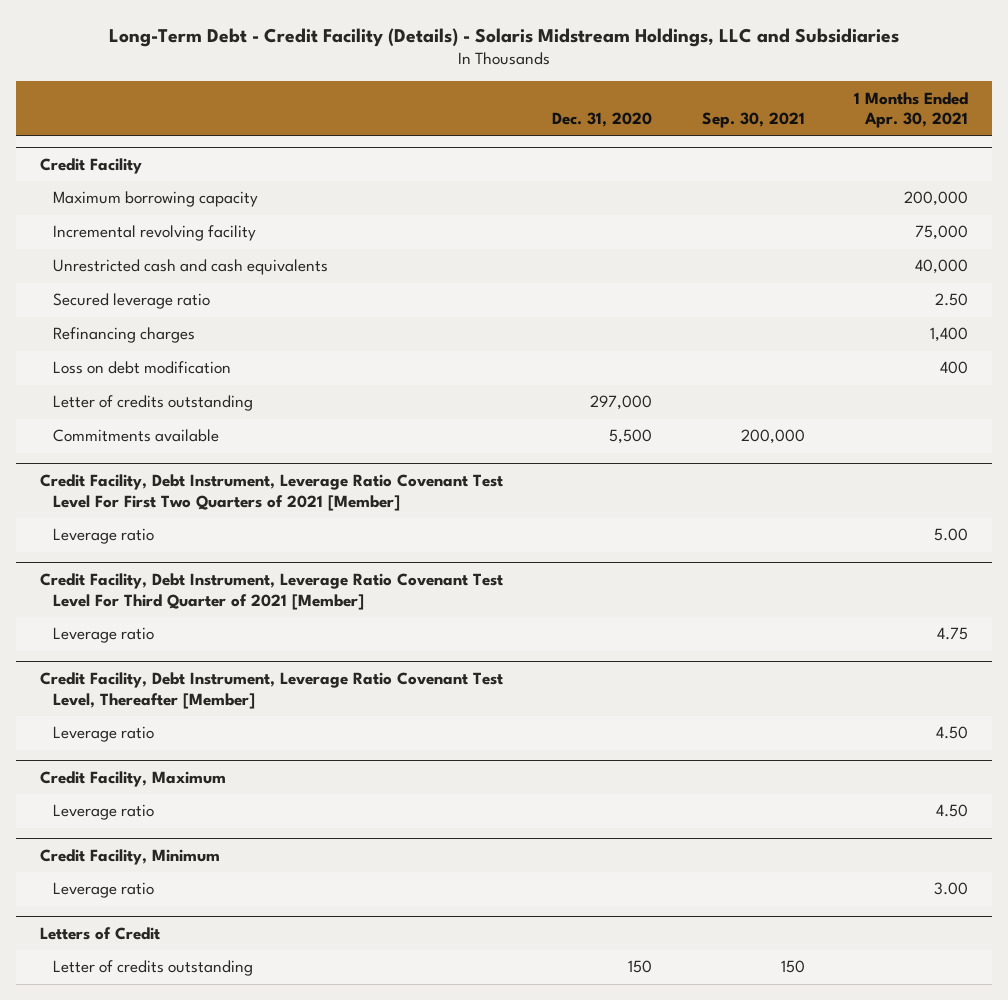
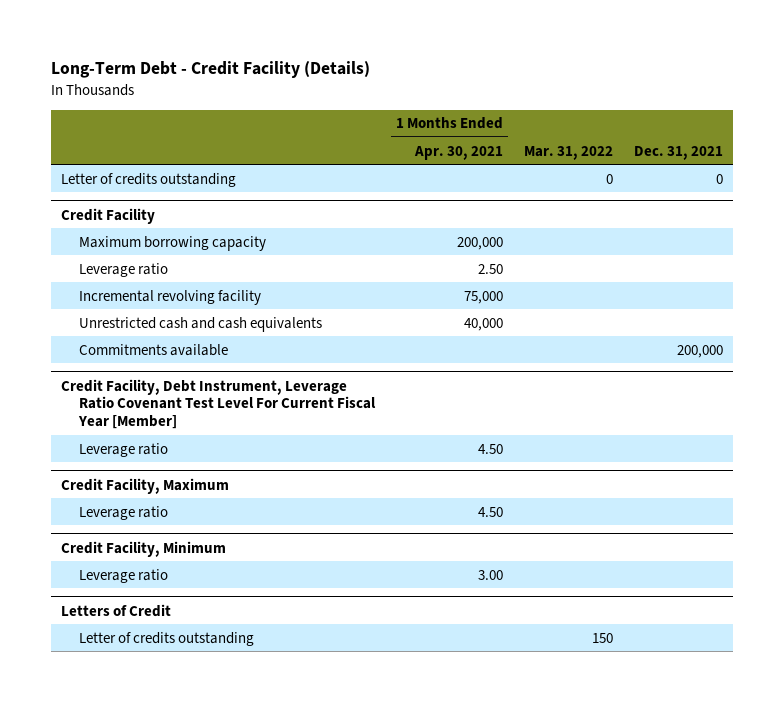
- Long-Term Debt - Credit Facility (Details) - Solaris Midstream Holdings, LLC and Subsidiaries
+ Long-Term Debt - Credit Facility (Details)
- | Dec. 31, 2020 | Sep. 30, 2021 | 1 Months Ended Apr. 30, 2021
+ | 1 Months Ended Apr. 30, 2021 | Mar. 31, 2022 | Dec. 31, 2021
+ Letter of credits outstanding | | 0 | 0
@ Credit Facility
+ Leverage ratio | 2.50 | |
- Secured leverage ratio | | | 2.50
- Refinancing charges | | | 1,400
- Loss on debt modification | | | 400
- Letter of credits outstanding | 297,000 | |
- Credit Facility, Debt Instrument, Leverage Ratio Covenant Test Level For First Two Quarters of 2021 [Member]
- Leverage ratio | | | 5.00
- Credit Facility, Debt Instrument, Leverage Ratio Covenant Test Level For Third Quarter of 2021 [Member]
- Leverage ratio | | | 4.75
- Credit Facility, Debt Instrument, Leverage Ratio Covenant Test Level, Thereafter [Member]
+ Credit Facility, Debt Instrument, Leverage Ratio Covenant Test Level For Current Fiscal Year [Member]

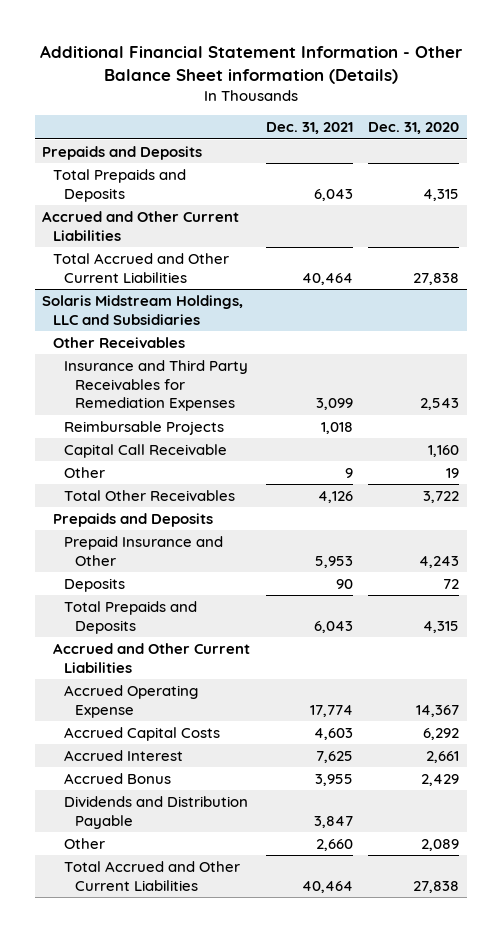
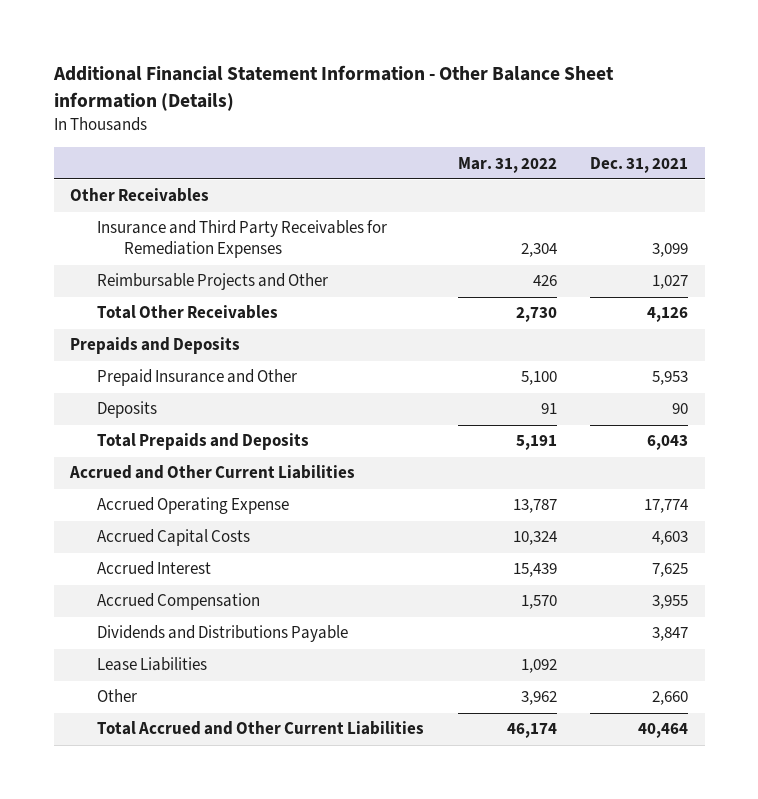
- | Dec. 31, 2021 | Dec. 31, 2020
+ | Mar. 31, 2022 | Dec. 31, 2021
- Prepaids and Deposits
- Total Prepaids and Deposits | 6,043 | 4,315
- Accrued and Other Current Liabilities
- Total Accrued and Other Current Liabilities | 40,464 | 27,838
- Solaris Midstream Holdings, LLC and Subsidiaries
- Reimbursable Projects | 1,018 |
- Capital Call Receivable | | 1,160
- Other | 9 | 19
+ Reimbursable Projects and Other | 426 | 1,027
- Accrued Bonus | 3,955 | 2,429
- Dividends and Distribution Payable | 3,847 |
+ Accrued Compensation | 1,570 | 3,955
+ Dividends and Distributions Payable | | 3,847
+ Lease Liabilities | 1,092 |

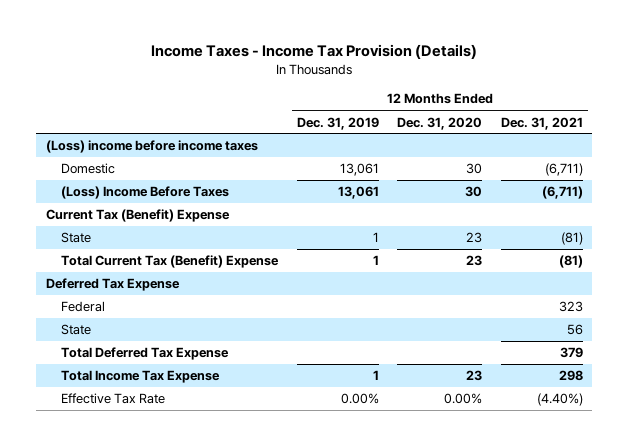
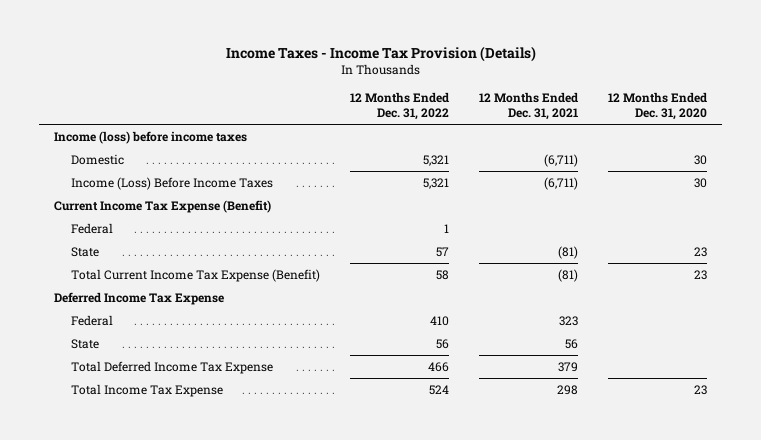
- | 12 Months Ended Dec. 31, 2019 | 12 Months Ended Dec. 31, 2020 | 12 Months Ended Dec. 31, 2021
+ | 12 Months Ended Dec. 31, 2022 | 12 Months Ended Dec. 31, 2021 | 12 Months Ended Dec. 31, 2020
- (Loss) income before income taxes
+ Income (loss) before income taxes
- (Loss) Income Before Taxes | 13,061 | 30 | (6,711)
- Current Tax (Benefit) Expense
+ Income (Loss) Before Income Taxes | 5,321 | (6,711) | 30
+ Current Income Tax Expense (Benefit)
+ Federal | 1 | |
- Total Current Tax (Benefit) Expense | 1 | 23 | (81)
- Deferred Tax Expense
+ Total Current Income Tax Expense (Benefit) | 58 | (81) | 23
+ Deferred Income Tax Expense
- Total Deferred Tax Expense | | | 379
+ Total Deferred Income Tax Expense | 466 | 379 |
- Effective Tax Rate | 0.00% | 0.00% | (4.40%)

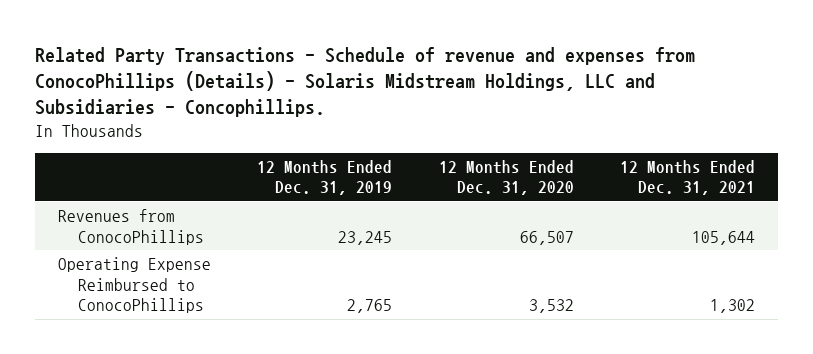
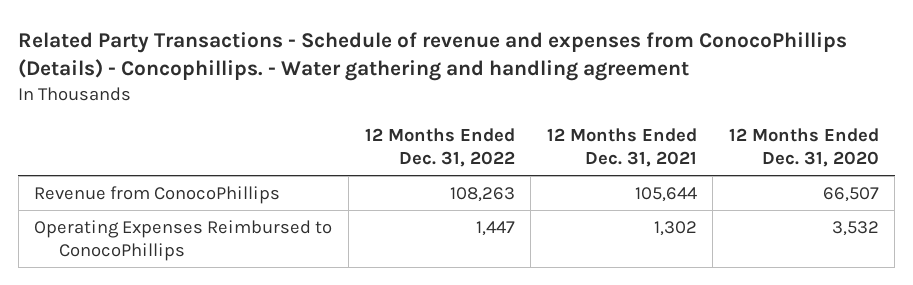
- Related Party Transactions - Schedule of revenue and expenses from ConocoPhillips (Details) - Solaris Midstream Holdings, LLC and Subsidiaries - Concophillips.
+ Related Party Transactions - Schedule of revenue and expenses from ConocoPhillips (Details) - Concophillips. - Water gathering and handling agreement
- | 12 Months Ended Dec. 31, 2019 | 12 Months Ended Dec. 31, 2020 | 12 Months Ended Dec. 31, 2021
+ | 12 Months Ended Dec. 31, 2022 | 12 Months Ended Dec. 31, 2021 | 12 Months Ended Dec. 31, 2020
- Revenues from ConocoPhillips | 23,245 | 66,507 | 105,644
- Operating Expense Reimbursed to ConocoPhillips | 2,765 | 3,532 | 1,302
+ Revenue from ConocoPhillips | 108,263 | 105,644 | 66,507
+ Operating Expenses Reimbursed to ConocoPhillips | 1,447 | 1,302 | 3,532

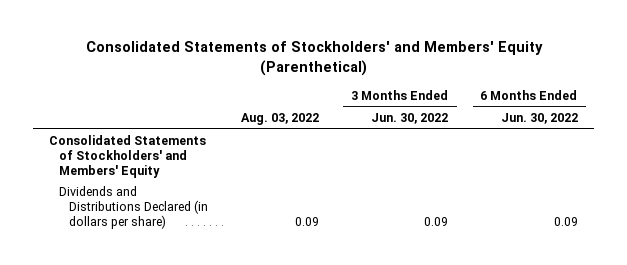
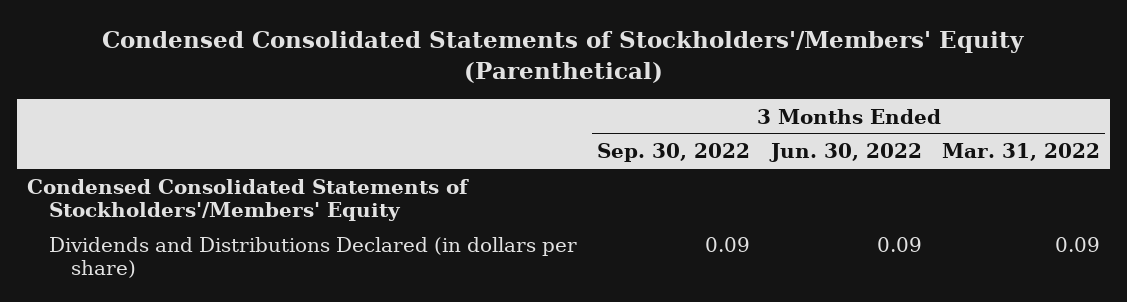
- Consolidated Statements of Stockholders' and Members' Equity (Parenthetical)
+ Condensed Consolidated Statements of Stockholders'/Members' Equity (Parenthetical)
- | Aug. 03, 2022 | 3 Months Ended Jun. 30, 2022 | 6 Months Ended Jun. 30, 2022
+ | 3 Months Ended Sep. 30, 2022 | 3 Months Ended Jun. 30, 2022 | 3 Months Ended Mar. 31, 2022
- Consolidated Statements of Stockholders' and Members' Equity
+ Condensed Consolidated Statements of Stockholders'/Members' Equity

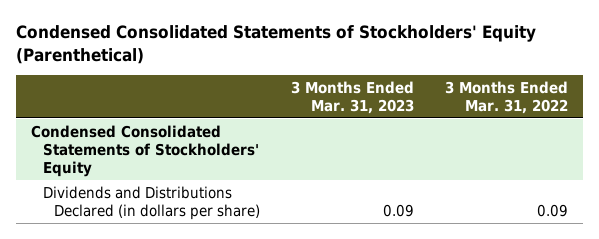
- Condensed Consolidated Statements of Stockholders'/Members' Equity (Parenthetical)
+ Condensed Consolidated Statements of Stockholders' Equity (Parenthetical)
- | 3 Months Ended Sep. 30, 2022 | 3 Months Ended Jun. 30, 2022 | 3 Months Ended Mar. 31, 2022
+ | 3 Months Ended Mar. 31, 2023 | 3 Months Ended Mar. 31, 2022
- Condensed Consolidated Statements of Stockholders'/Members' Equity
+ Condensed Consolidated Statements of Stockholders' Equity

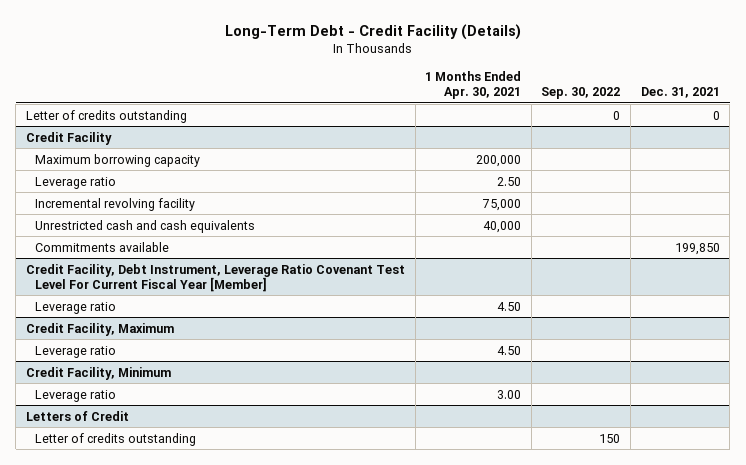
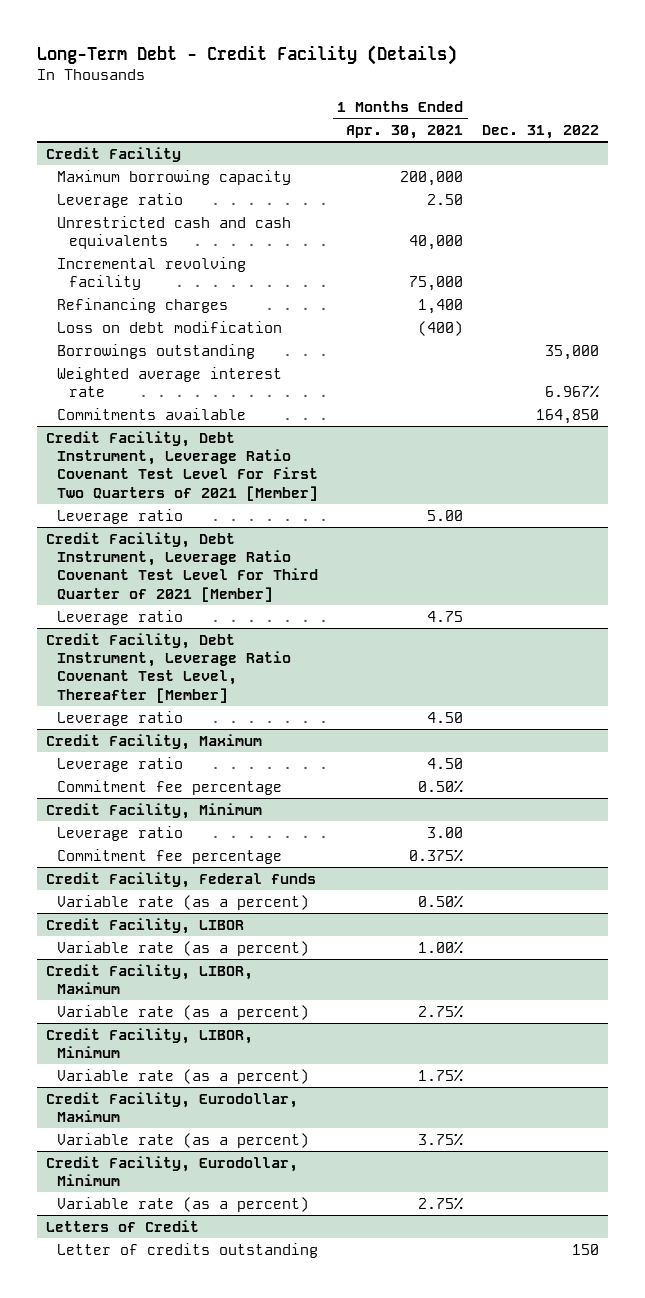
- | 1 Months Ended Apr. 30, 2021 | Sep. 30, 2022 | Dec. 31, 2021
+ | 1 Months Ended Apr. 30, 2021 | Dec. 31, 2022
- Letter of credits outstanding | | 0 | 0
@ Credit Facility
moved down: Incremental revolving facility | 75,000 |
+ Refinancing charges | 1,400 |
+ Loss on debt modification | (400) |
+ Borrowings outstanding | | 35,000
+ Weighted average interest rate | | 6.967%
- Credit Facility, Debt Instrument, Leverage Ratio Covenant Test Level For Current Fiscal Year [Member]
+ Credit Facility, Debt Instrument, Leverage Ratio Covenant Test Level For First Two Quarters of 2021 [Member]
+ Leverage ratio | 5.00 |
+ Credit Facility, Debt Instrument, Leverage Ratio Covenant Test Level For Third Quarter of 2021 [Member]
+ Leverage ratio | 4.75 |
+ Credit Facility, Debt Instrument, Leverage Ratio Covenant Test Level, Thereafter [Member]
@ Credit Facility, Maximum
+ Commitment fee percentage | 0.50% |
@ Credit Facility, Minimum
+ Commitment fee percentage | 0.375% |
+ Credit Facility, Federal funds
+ Variable rate (as a percent) | 0.50% |
+ Credit Facility, LIBOR
+ Variable rate (as a percent) | 1.00% |
+ Credit Facility, LIBOR, Maximum
+ Variable rate (as a percent) | 2.75% |
+ Credit Facility, LIBOR, Minimum
+ Variable rate (as a percent) | 1.75% |
+ Credit Facility, Eurodollar, Maximum
+ Variable rate (as a percent) | 3.75% |
+ Credit Facility, Eurodollar, Minimum
+ Variable rate (as a percent) | 2.75% |

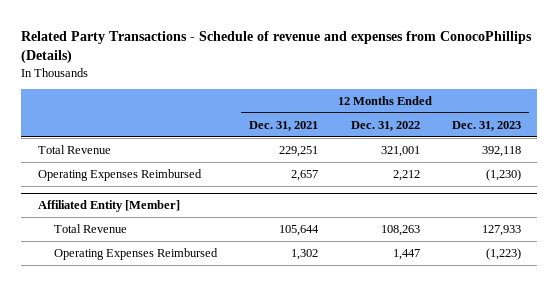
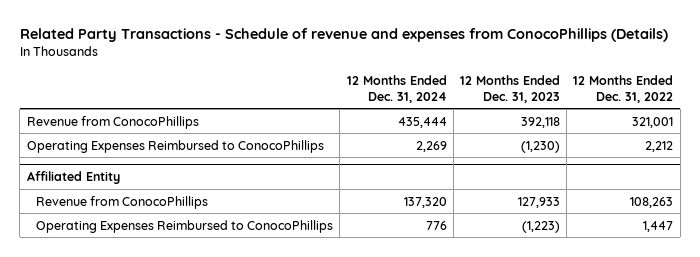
- | 12 Months Ended Dec. 31, 2021 | 12 Months Ended Dec. 31, 2022 | 12 Months Ended Dec. 31, 2023
+ | 12 Months Ended Dec. 31, 2024 | 12 Months Ended Dec. 31, 2023 | 12 Months Ended Dec. 31, 2022
- Total Revenue | 229,251 | 321,001 | 392,118
- Operating Expenses Reimbursed | 2,657 | 2,212 | (1,230)
- Affiliated Entity [Member]
- Total Revenue | 105,644 | 108,263 | 127,933
- Operating Expenses Reimbursed | 1,302 | 1,447 | (1,223)
+ Revenue from ConocoPhillips | 435,444 | 392,118 | 321,001
+ Operating Expenses Reimbursed to ConocoPhillips | 2,269 | (1,230) | 2,212
+ Affiliated Entity
+ Revenue from ConocoPhillips | 137,320 | 127,933 | 108,263
+ Operating Expenses Reimbursed to ConocoPhillips | 776 | (1,223) | 1,447

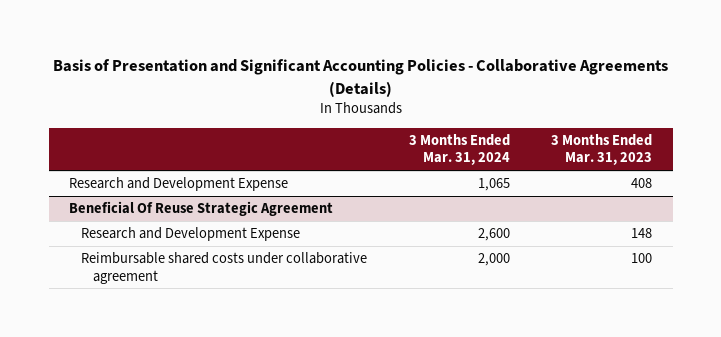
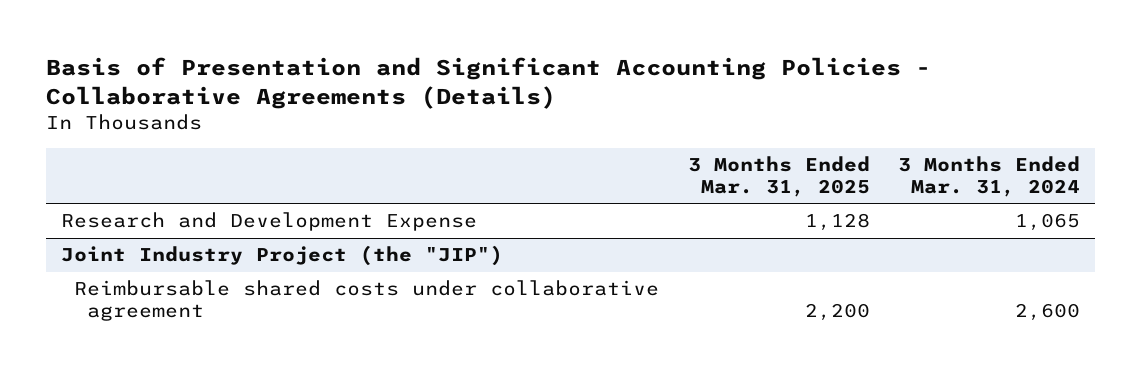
- | 3 Months Ended Mar. 31, 2024 | 3 Months Ended Mar. 31, 2023
+ | 3 Months Ended Mar. 31, 2025 | 3 Months Ended Mar. 31, 2024
- Beneficial Of Reuse Strategic Agreement
- Research and Development Expense | 2,600 | 148
- Reimbursable shared costs under collaborative agreement | 2,000 | 100
+ Joint Industry Project (the "JIP")
+ Reimbursable shared costs under collaborative agreement | 2,200 | 2,600

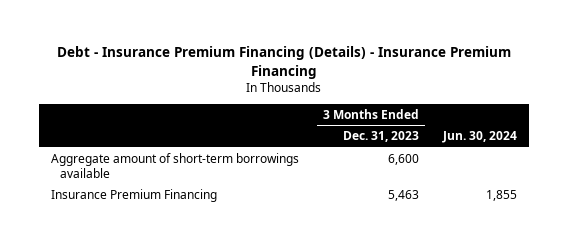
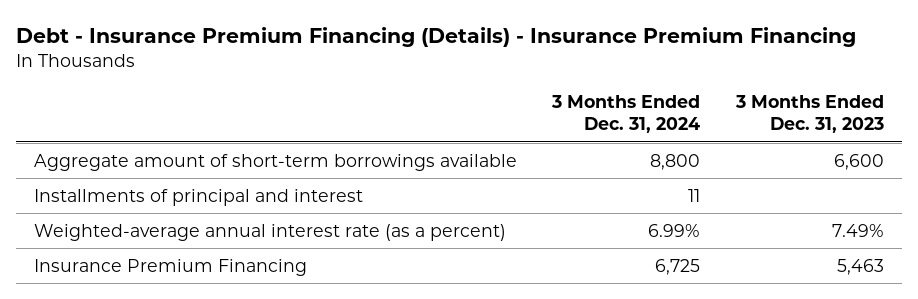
- | 3 Months Ended Dec. 31, 2023 | Jun. 30, 2024
+ | 3 Months Ended Dec. 31, 2024 | 3 Months Ended Dec. 31, 2023
+ Installments of principal and interest | 11 |
+ Weighted-average annual interest rate (as a percent) | 6.99% | 7.49%

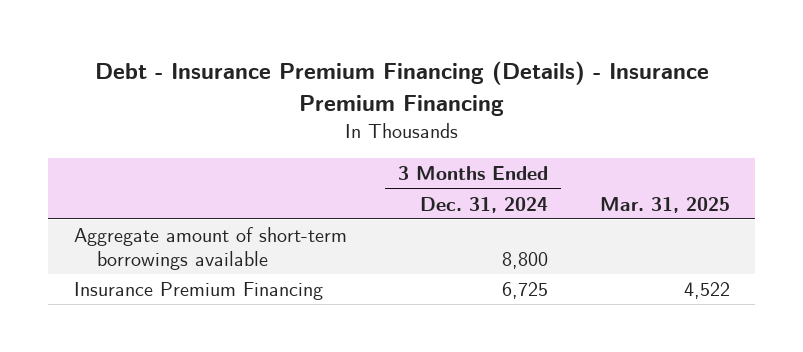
- | 3 Months Ended Dec. 31, 2024 | 3 Months Ended Dec. 31, 2023
+ | 3 Months Ended Dec. 31, 2024 | Mar. 31, 2025
- Installments of principal and interest | 11 |
- Weighted-average annual interest rate (as a percent) | 6.99% | 7.49%

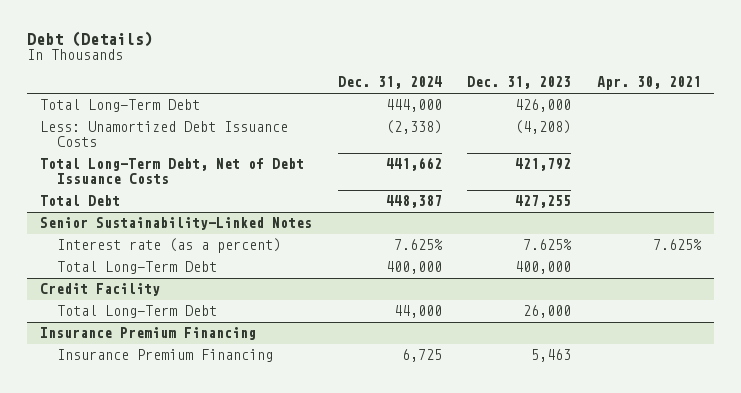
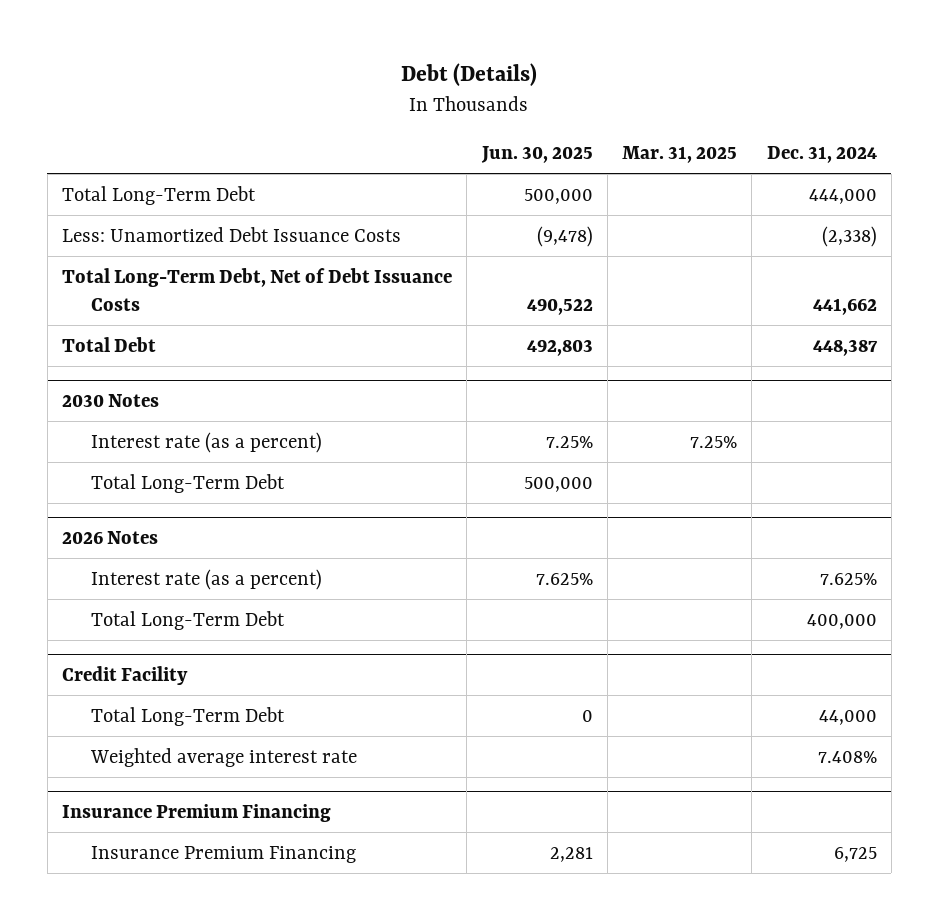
- | Dec. 31, 2024 | Dec. 31, 2023 | Apr. 30, 2021
+ | Jun. 30, 2025 | Mar. 31, 2025 | Dec. 31, 2024
- Senior Sustainability-Linked Notes
+ 2030 Notes
+ Interest rate (as a percent) | 7.25% | 7.25% |
+ Total Long-Term Debt | 500,000 | |
+ 2026 Notes
@ Credit Facility
+ Weighted average interest rate | | | 7.408%

